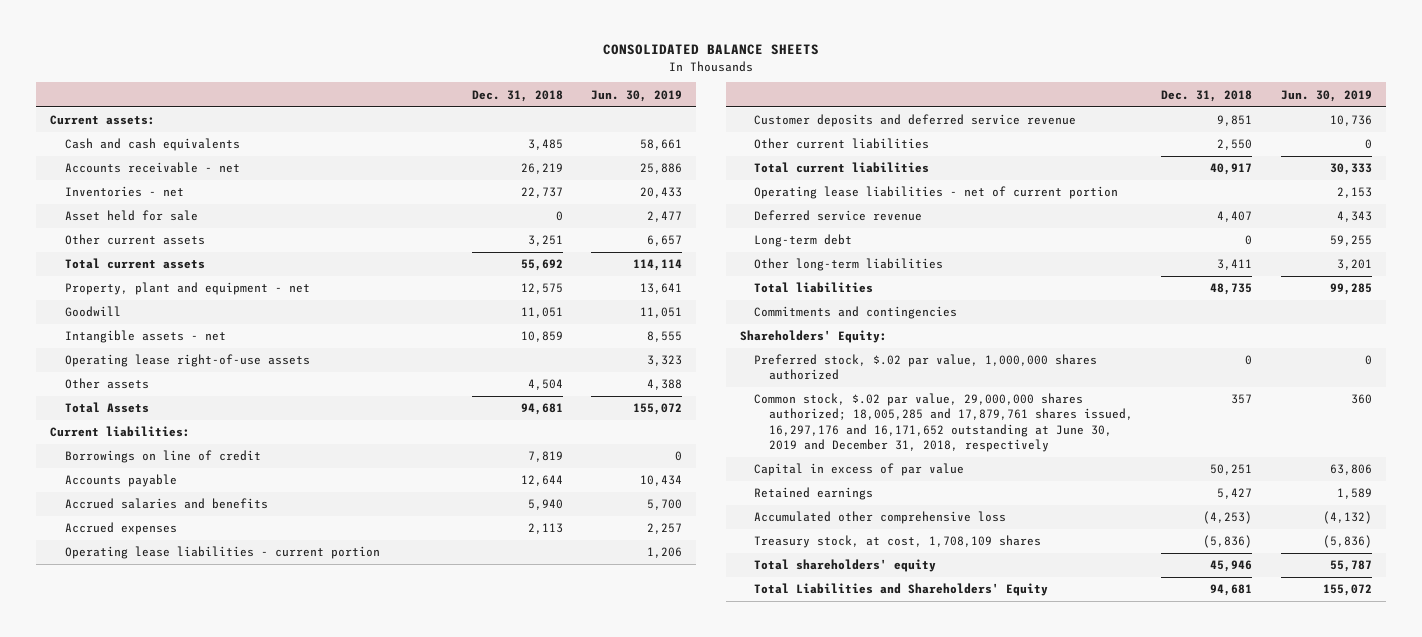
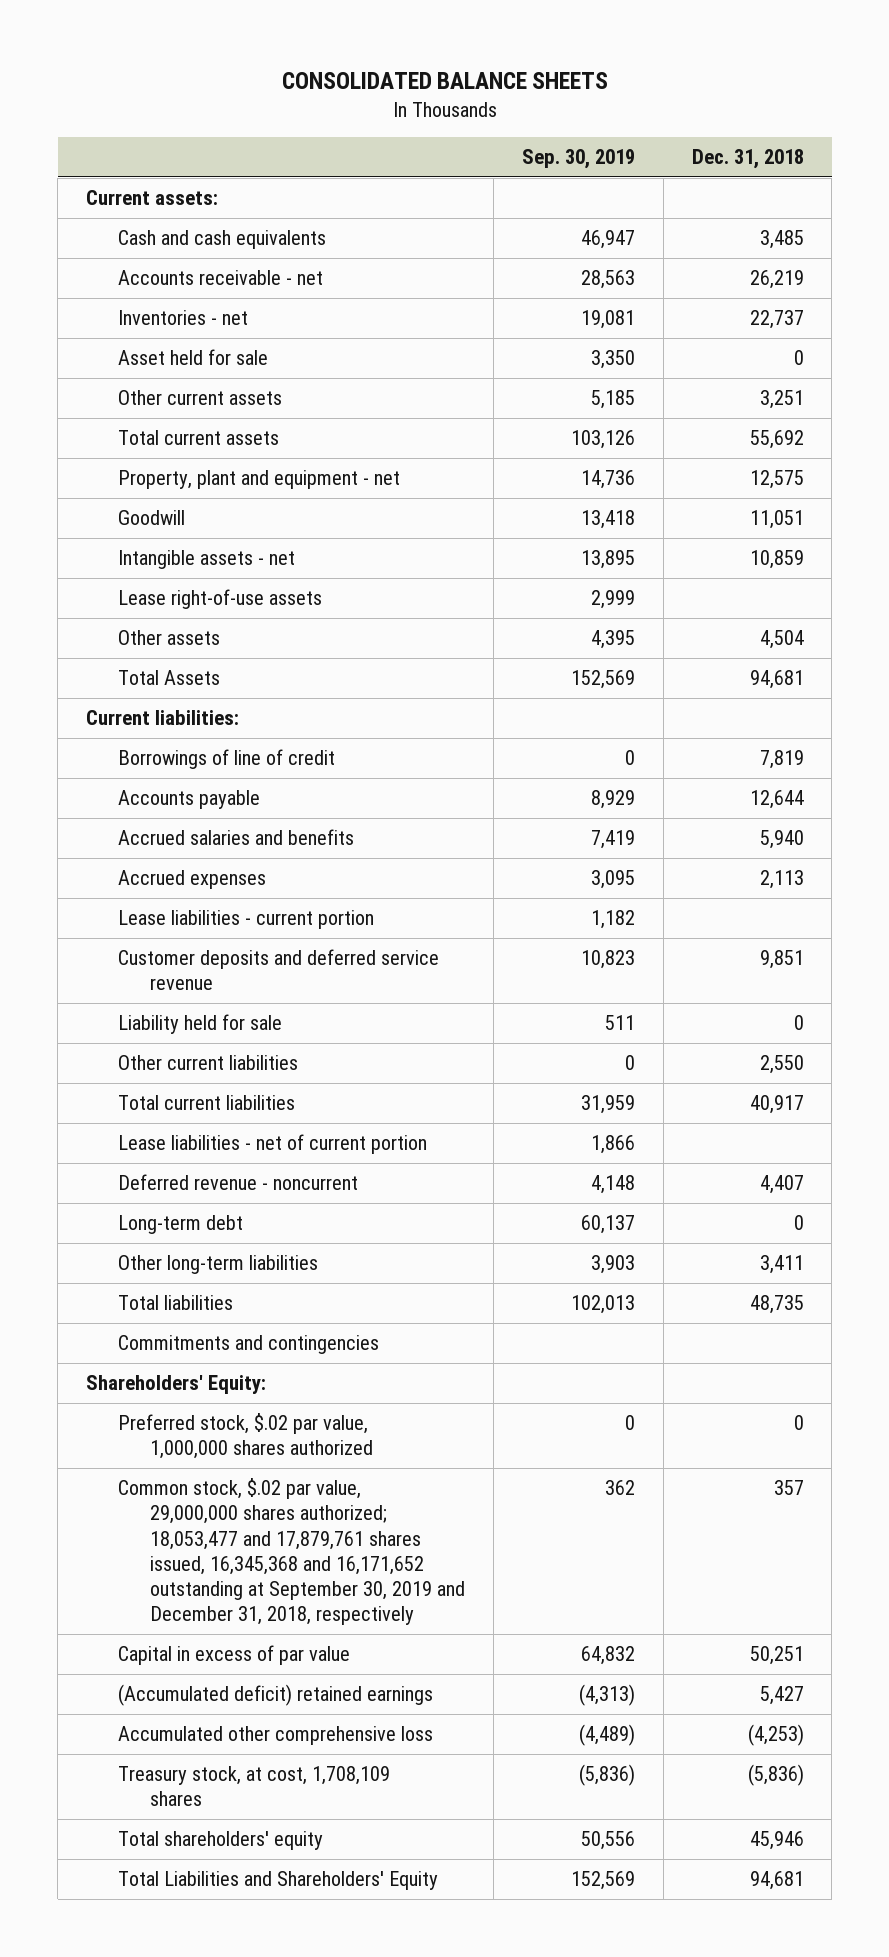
- | Dec. 31, 2018 | Jun. 30, 2019
+ | Sep. 30, 2019 | Dec. 31, 2018
- Operating lease right-of-use assets | | 3,323
+ Lease right-of-use assets | 2,999 |
- Borrowings on line of credit | 7,819 | 0
+ Borrowings of line of credit | 0 | 7,819
- Operating lease liabilities - current portion | | 1,206
+ Lease liabilities - current portion | 1,182 |
+ Liability held for sale | 511 | 0
- Operating lease liabilities - net of current portion | | 2,153
- Deferred service revenue | 4,407 | 4,343
+ Lease liabilities - net of current portion | 1,866 |
+ Deferred revenue - noncurrent | 4,148 | 4,407
- Common stock, $.02 par value, 29,000,000 shares authorized; 18,005,285 and 17,879,761 shares issued, 16,297,176 and 16,171,652 outstanding at June 30, 2019 and December 31, 2018, respectively | 357 | 360
+ Common stock, $.02 par value, 29,000,000 shares authorized; 18,053,477 and 17,879,761 shares issued, 16,345,368 and 16,171,652 outstanding at September 30, 2019 and December 31, 2018, respectively | 362 | 357
- Retained earnings | 5,427 | 1,589
+ (Accumulated deficit) retained earnings | (4,313) | 5,427

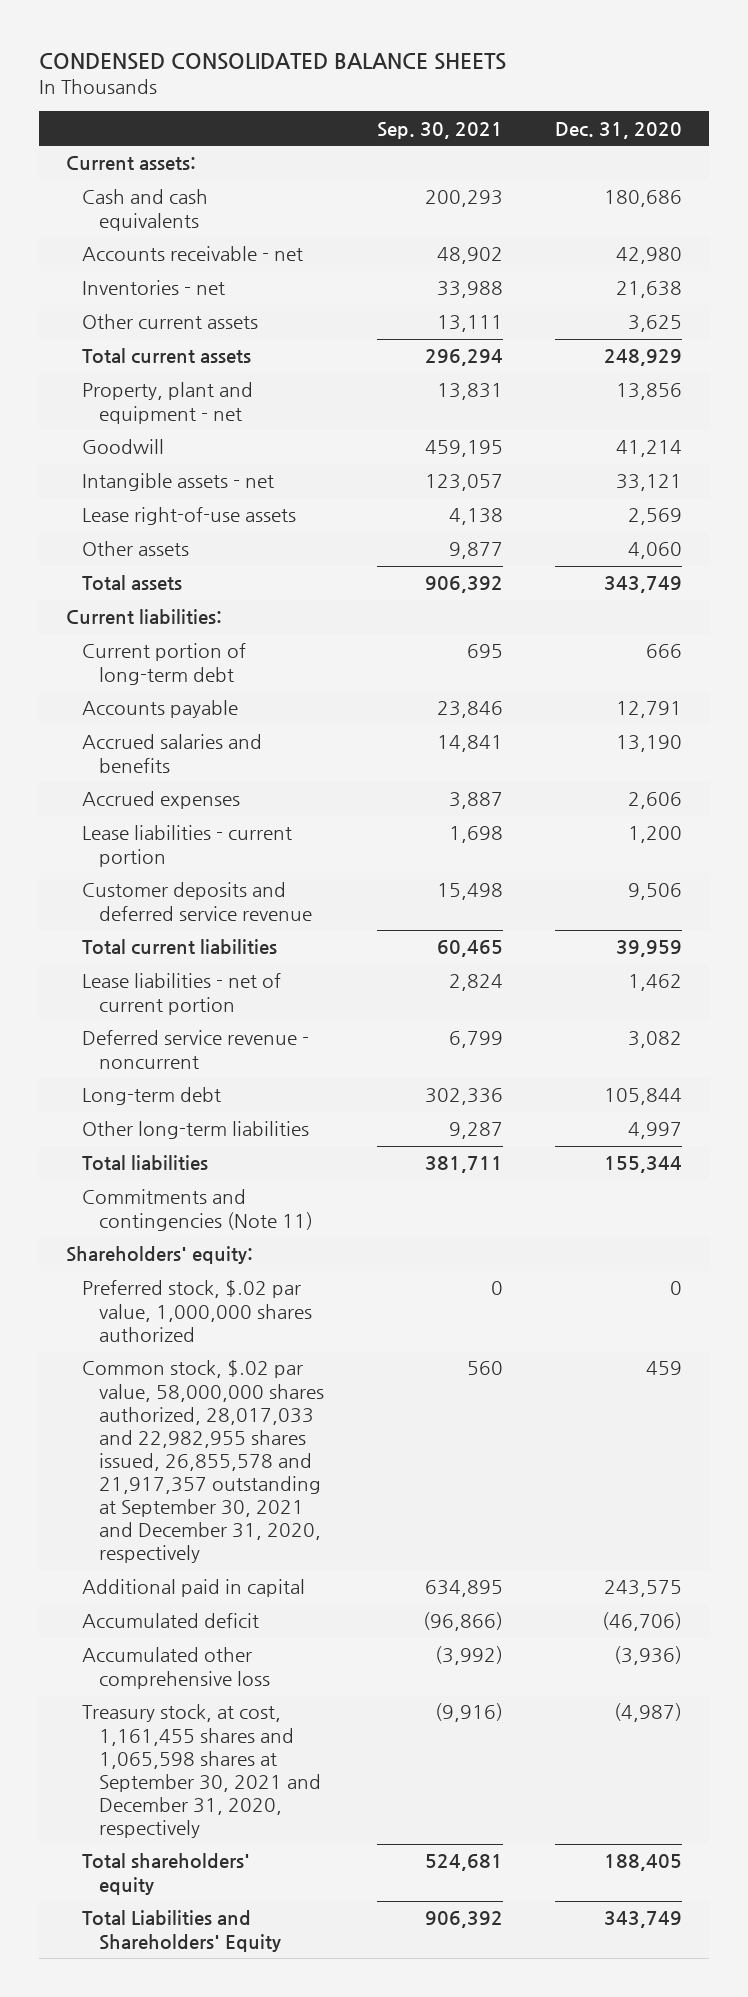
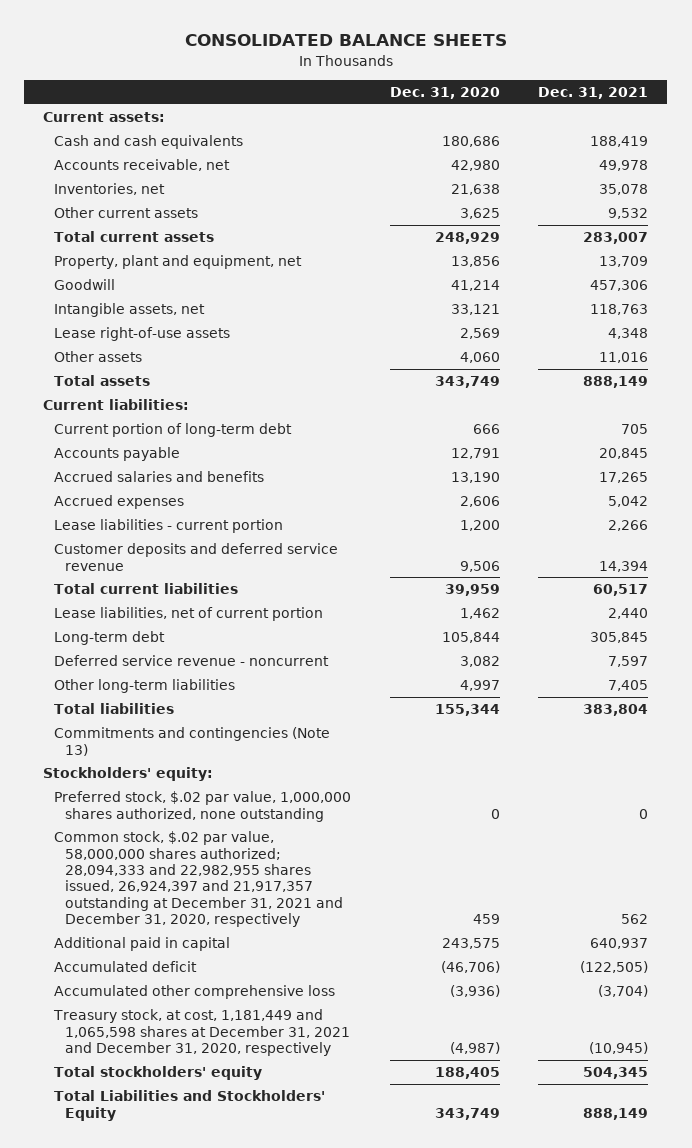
- CONDENSED CONSOLIDATED BALANCE SHEETS
+ CONSOLIDATED BALANCE SHEETS
- | Sep. 30, 2021 | Dec. 31, 2020
+ | Dec. 31, 2020 | Dec. 31, 2021
- Accounts receivable - net | 48,902 | 42,980
- Inventories - net | 33,988 | 21,638
+ Accounts receivable, net | 42,980 | 49,978
+ Inventories, net | 21,638 | 35,078
- Property, plant and equipment - net | 13,831 | 13,856
+ Property, plant and equipment, net | 13,856 | 13,709
- Intangible assets - net | 123,057 | 33,121
+ Intangible assets, net | 33,121 | 118,763
- Lease liabilities - net of current portion | 2,824 | 1,462
+ Lease liabilities, net of current portion | 1,462 | 2,440
moved down: Deferred service revenue - noncurrent | 3,082 | 7,597
- Commitments and contingencies (Note 11)
- Shareholders' equity:
- Preferred stock, $.02 par value, 1,000,000 shares authorized | 0 | 0
- Common stock, $.02 par value, 58,000,000 shares authorized, 28,017,033 and 22,982,955 shares issued, 26,855,578 and 21,917,357 outstanding at September 30, 2021 and December 31, 2020, respectively | 560 | 459
+ Commitments and contingencies (Note 13)
+ Stockholders' equity:
+ Preferred stock, $.02 par value, 1,000,000 shares authorized, none outstanding | 0 | 0
+ Common stock, $.02 par value, 58,000,000 shares authorized; 28,094,333 and 22,982,955 shares issued, 26,924,397 and 21,917,357 outstanding at December 31, 2021 and December 31, 2020, respectively | 459 | 562
- Treasury stock, at cost, 1,161,455 shares and 1,065,598 shares at September 30, 2021 and December 31, 2020, respectively | (9,916) | (4,987)
- Total shareholders' equity | 524,681 | 188,405
- Total Liabilities and Shareholders' Equity | 906,392 | 343,749
+ Treasury stock, at cost, 1,181,449 and 1,065,598 shares at December 31, 2021 and December 31, 2020, respectively | (4,987) | (10,945)
+ Total stockholders' equity | 188,405 | 504,345
+ Total Liabilities and Stockholders' Equity | 343,749 | 888,149

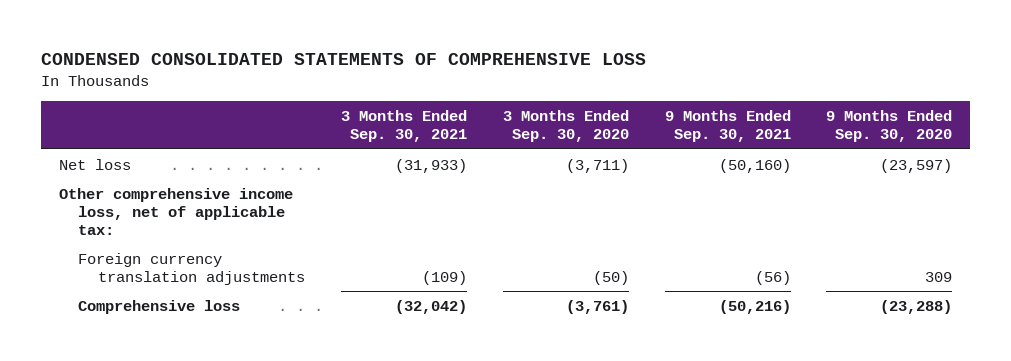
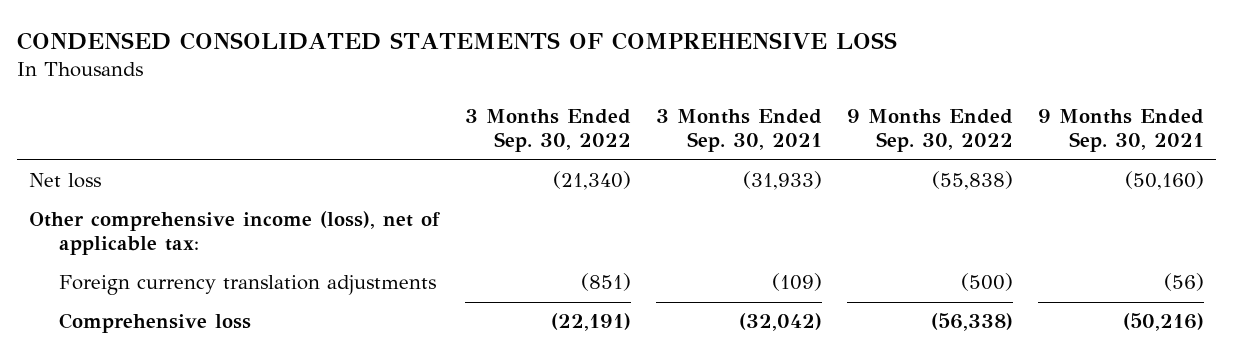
- | 3 Months Ended Sep. 30, 2021 | 3 Months Ended Sep. 30, 2020 | 9 Months Ended Sep. 30, 2021 | 9 Months Ended Sep. 30, 2020
+ | 3 Months Ended Sep. 30, 2022 | 3 Months Ended Sep. 30, 2021 | 9 Months Ended Sep. 30, 2022 | 9 Months Ended Sep. 30, 2021
- Other comprehensive income loss, net of applicable tax:
+ Other comprehensive income (loss), net of applicable tax:

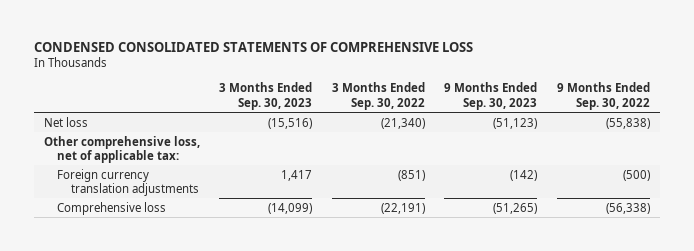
- | 3 Months Ended Sep. 30, 2022 | 3 Months Ended Sep. 30, 2021 | 9 Months Ended Sep. 30, 2022 | 9 Months Ended Sep. 30, 2021
+ | 3 Months Ended Sep. 30, 2023 | 3 Months Ended Sep. 30, 2022 | 9 Months Ended Sep. 30, 2023 | 9 Months Ended Sep. 30, 2022
- Other comprehensive income (loss), net of applicable tax:
+ Other comprehensive loss, net of applicable tax:

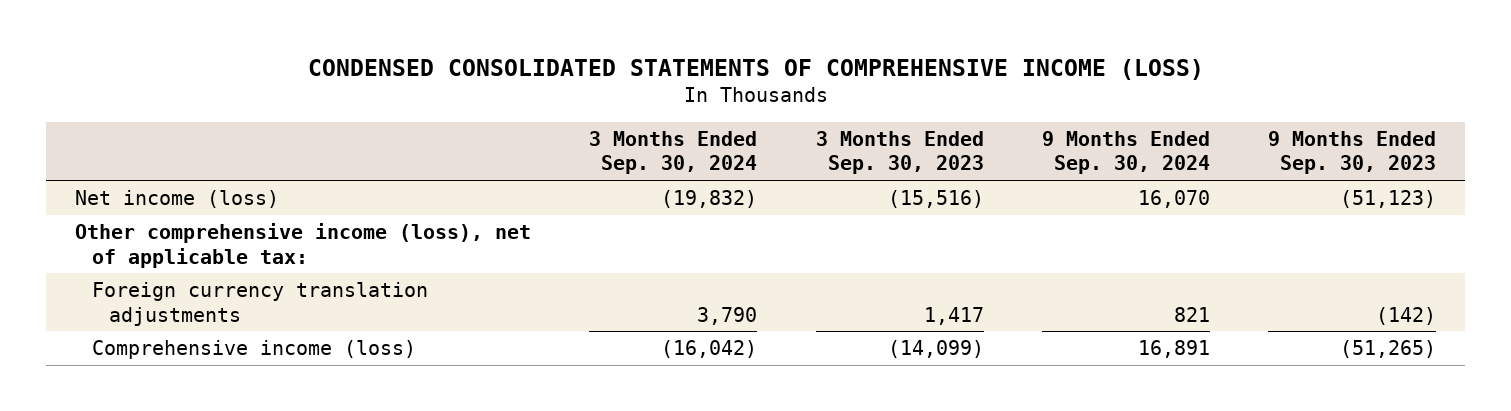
- CONDENSED CONSOLIDATED STATEMENTS OF COMPREHENSIVE LOSS
+ CONDENSED CONSOLIDATED STATEMENTS OF COMPREHENSIVE INCOME (LOSS)
- | 3 Months Ended Sep. 30, 2023 | 3 Months Ended Sep. 30, 2022 | 9 Months Ended Sep. 30, 2023 | 9 Months Ended Sep. 30, 2022
+ | 3 Months Ended Sep. 30, 2024 | 3 Months Ended Sep. 30, 2023 | 9 Months Ended Sep. 30, 2024 | 9 Months Ended Sep. 30, 2023
- Net loss | (15,516) | (21,340) | (51,123) | (55,838)
- Other comprehensive loss, net of applicable tax:
+ Net income (loss) | (19,832) | (15,516) | 16,070 | (51,123)
+ Other comprehensive income (loss), net of applicable tax:
- Comprehensive loss | (14,099) | (22,191) | (51,265) | (56,338)
+ Comprehensive income (loss) | (16,042) | (14,099) | 16,891 | (51,265)

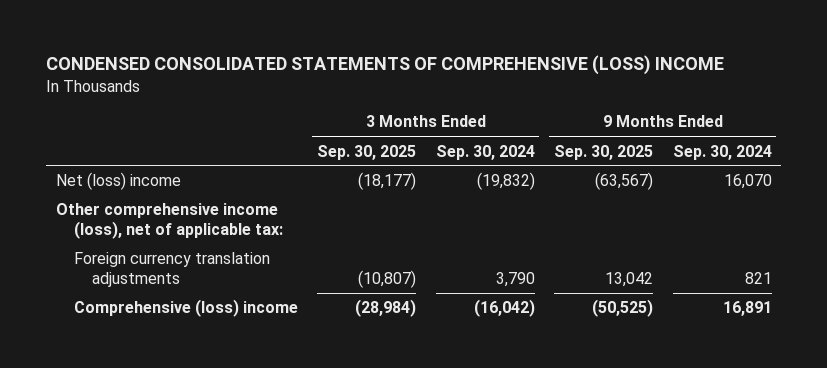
- CONDENSED CONSOLIDATED STATEMENTS OF COMPREHENSIVE INCOME (LOSS)
+ CONDENSED CONSOLIDATED STATEMENTS OF COMPREHENSIVE (LOSS) INCOME
- | 3 Months Ended Sep. 30, 2024 | 3 Months Ended Sep. 30, 2023 | 9 Months Ended Sep. 30, 2024 | 9 Months Ended Sep. 30, 2023
+ | 3 Months Ended Sep. 30, 2025 | 3 Months Ended Sep. 30, 2024 | 9 Months Ended Sep. 30, 2025 | 9 Months Ended Sep. 30, 2024
- Net income (loss) | (19,832) | (15,516) | 16,070 | (51,123)
+ Net (loss) income | (18,177) | (19,832) | (63,567) | 16,070
- Comprehensive income (loss) | (16,042) | (14,099) | 16,891 | (51,265)
+ Comprehensive (loss) income | (28,984) | (16,042) | (50,525) | 16,891

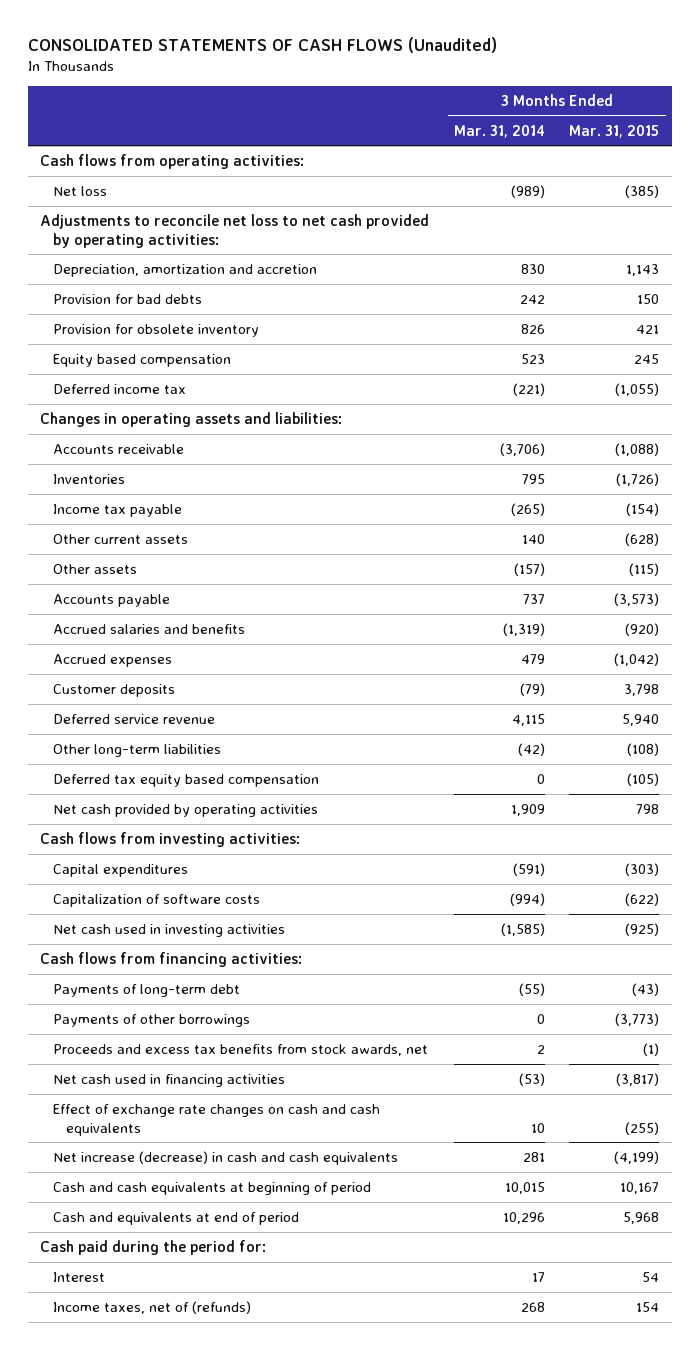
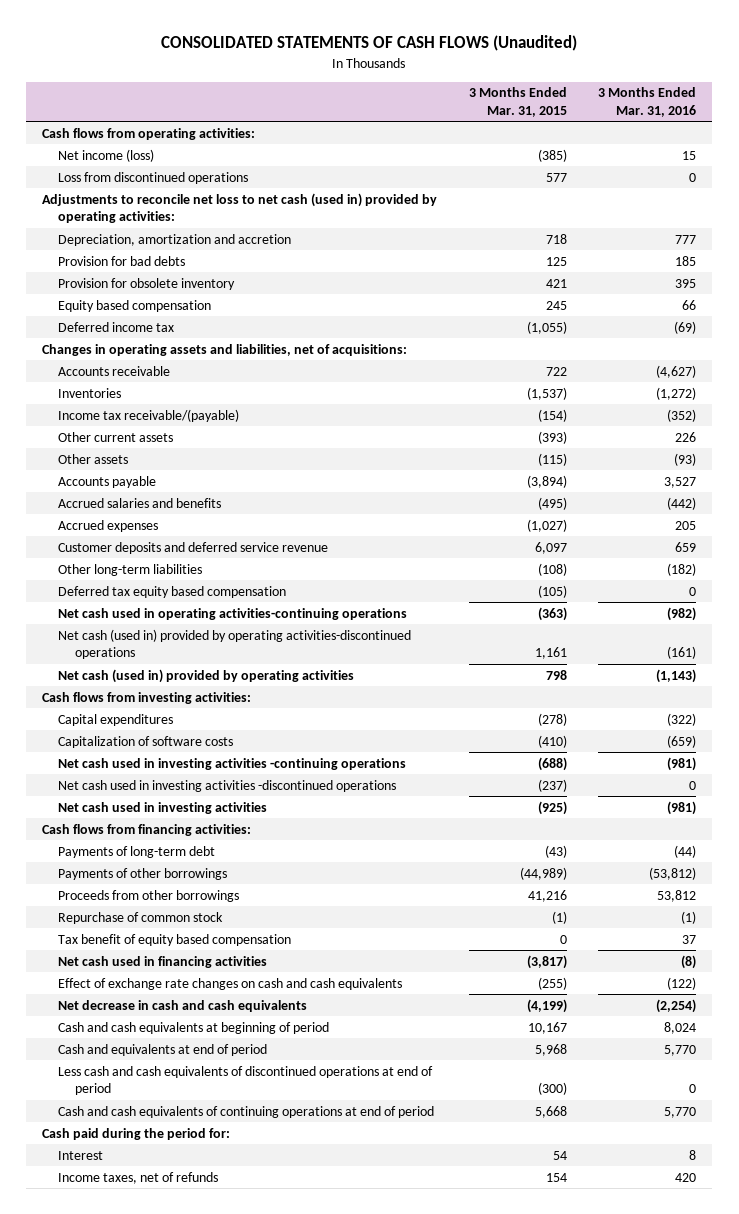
- | 3 Months Ended Mar. 31, 2014 | 3 Months Ended Mar. 31, 2015
+ | 3 Months Ended Mar. 31, 2015 | 3 Months Ended Mar. 31, 2016
- Net loss | (989) | (385)
- Adjustments to reconcile net loss to net cash provided by operating activities:
- Depreciation, amortization and accretion | 830 | 1,143
- Provision for bad debts | 242 | 150
+ Net income (loss) | (385) | 15
+ Loss from discontinued operations | 577 | 0
+ Adjustments to reconcile net loss to net cash (used in) provided by operating activities:
+ Depreciation, amortization and accretion | 718 | 777
+ Provision for bad debts | 125 | 185
- Changes in operating assets and liabilities:
- Accounts receivable | (3,706) | (1,088)
- Inventories | 795 | (1,726)
- Income tax payable | (265) | (154)
- Other current assets | 140 | (628)
+ Changes in operating assets and liabilities, net of acquisitions:
+ Accounts receivable | 722 | (4,627)
+ Inventories | (1,537) | (1,272)
+ Income tax receivable/(payable) | (154) | (352)
+ Other current assets | (393) | 226
- Accounts payable | 737 | (3,573)
- Accrued salaries and benefits | (1,319) | (920)
- Accrued expenses | 479 | (1,042)
- Customer deposits | (79) | 3,798
- Deferred service revenue | 4,115 | 5,940
+ Accounts payable | (3,894) | 3,527
+ Accrued salaries and benefits | (495) | (442)
+ Accrued expenses | (1,027) | 205
+ Customer deposits and deferred service revenue | 6,097 | 659
- Net cash provided by operating activities | 1,909 | 798
+ Net cash used in operating activities-continuing operations | (363) | (982)
+ Net cash (used in) provided by operating activities-discontinued operations | 1,161 | (161)
+ Net cash (used in) provided by operating activities | 798 | (1,143)
- Capital expenditures | (591) | (303)
- Capitalization of software costs | (994) | (622)
+ Capital expenditures | (278) | (322)
+ Capitalization of software costs | (410) | (659)
+ Net cash used in investing activities -continuing operations | (688) | (981)
+ Net cash used in investing activities -discontinued operations | (237) | 0
- Payments of other borrowings | 0 | (3,773)
- Proceeds and excess tax benefits from stock awards, net | 2 | (1)
+ Payments of other borrowings | (44,989) | (53,812)
+ Proceeds from other borrowings | 41,216 | 53,812
+ Repurchase of common stock | (1) | (1)
+ Tax benefit of equity based compensation | 0 | 37
- Net increase (decrease) in cash and cash equivalents | 281 | (4,199)
+ Net decrease in cash and cash equivalents | (4,199) | (2,254)
+ Less cash and cash equivalents of discontinued operations at end of period | (300) | 0
+ Cash and cash equivalents of continuing operations at end of period | 5,668 | 5,770
- Income taxes, net of (refunds) | 268 | 154
+ Income taxes, net of refunds | 154 | 420

